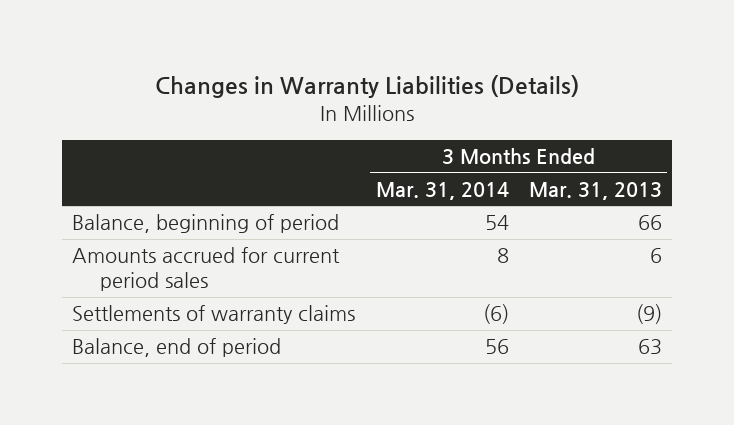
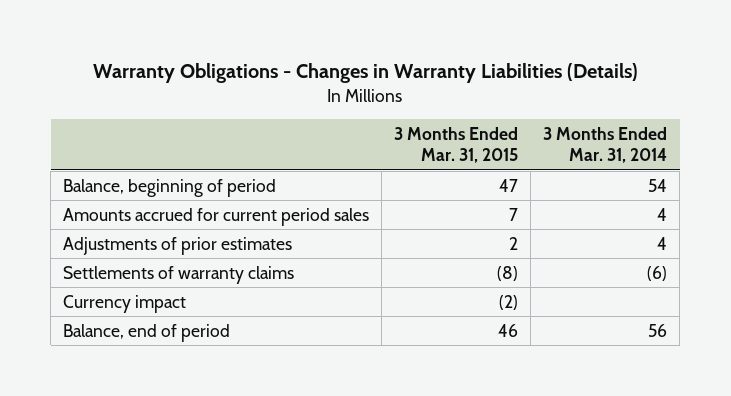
- Changes in Warranty Liabilities (Details)
+ Warranty Obligations - Changes in Warranty Liabilities (Details)
- | 3 Months Ended Mar. 31, 2014 | 3 Months Ended Mar. 31, 2013
+ | 3 Months Ended Mar. 31, 2015 | 3 Months Ended Mar. 31, 2014
- Amounts accrued for current period sales | 8 | 6
+ Amounts accrued for current period sales | 7 | 4
+ Adjustments of prior estimates | 2 | 4
+ Currency impact | (2) |

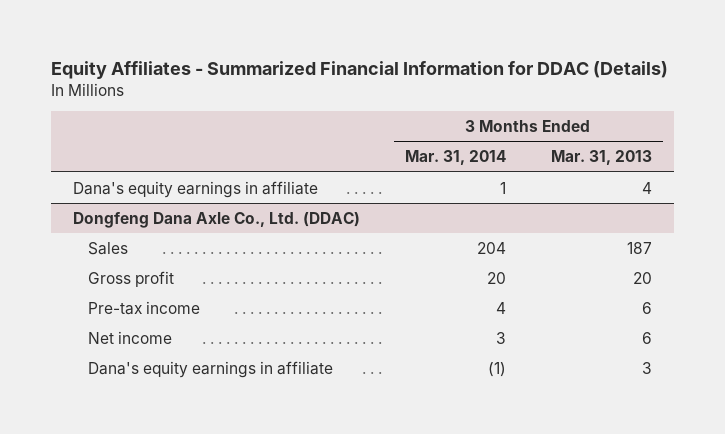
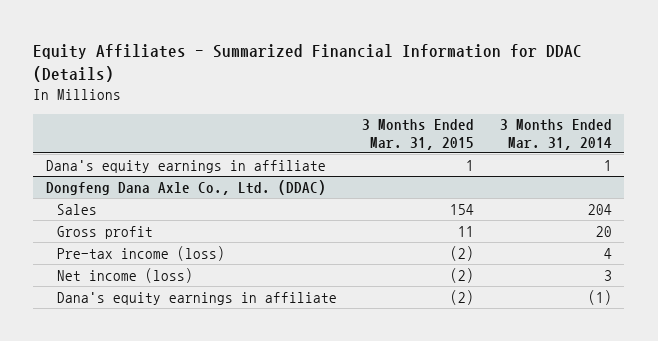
- | 3 Months Ended Mar. 31, 2014 | 3 Months Ended Mar. 31, 2013
+ | 3 Months Ended Mar. 31, 2015 | 3 Months Ended Mar. 31, 2014
@ Dongfeng Dana Axle Co., Ltd. (DDAC)
- Pre-tax income | 4 | 6
- Net income | 3 | 6
+ Pre-tax income (loss) | (2) | 4
+ Net income (loss) | (2) | 3

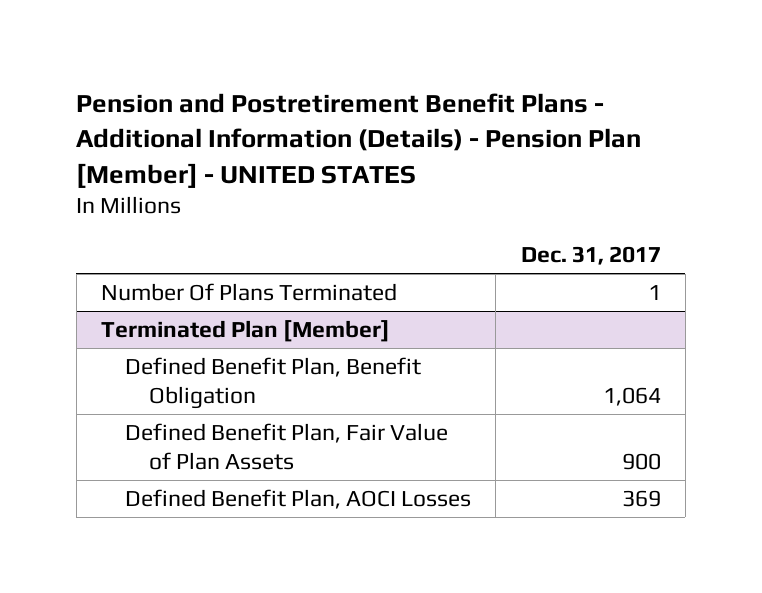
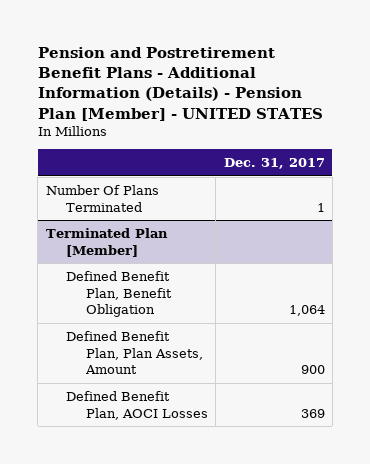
@ Terminated Plan [Member]
- Defined Benefit Plan, Fair Value of Plan Assets | 900
+ Defined Benefit Plan, Plan Assets, Amount | 900

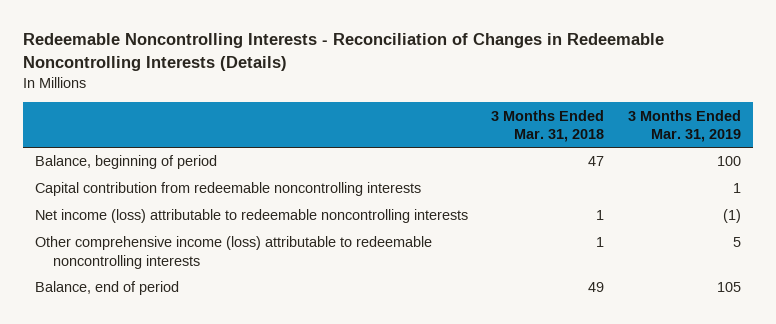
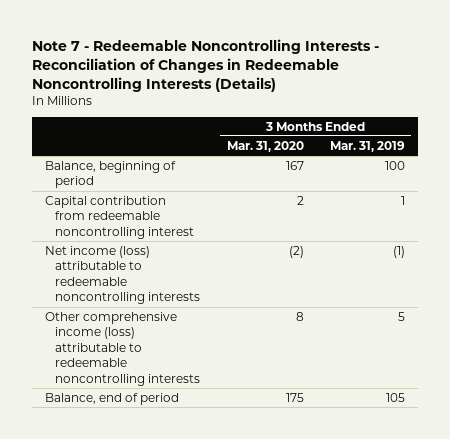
- Redeemable Noncontrolling Interests - Reconciliation of Changes in Redeemable Noncontrolling Interests (Details)
+ Note 7 - Redeemable Noncontrolling Interests - Reconciliation of Changes in Redeemable Noncontrolling Interests (Details)
- | 3 Months Ended Mar. 31, 2018 | 3 Months Ended Mar. 31, 2019
+ | 3 Months Ended Mar. 31, 2020 | 3 Months Ended Mar. 31, 2019
- Capital contribution from redeemable noncontrolling interests | | 1
+ Capital contribution from redeemable noncontrolling interest | 2 | 1

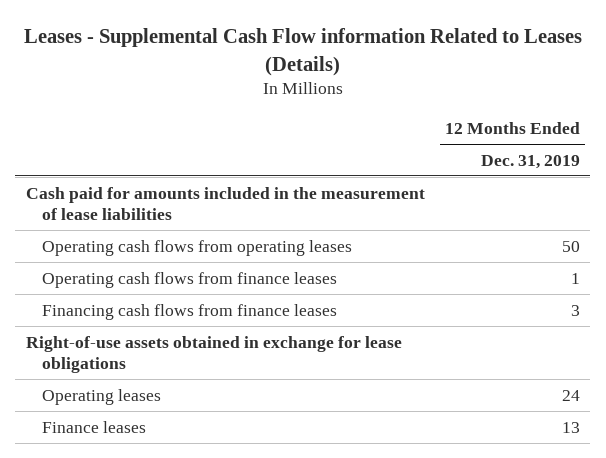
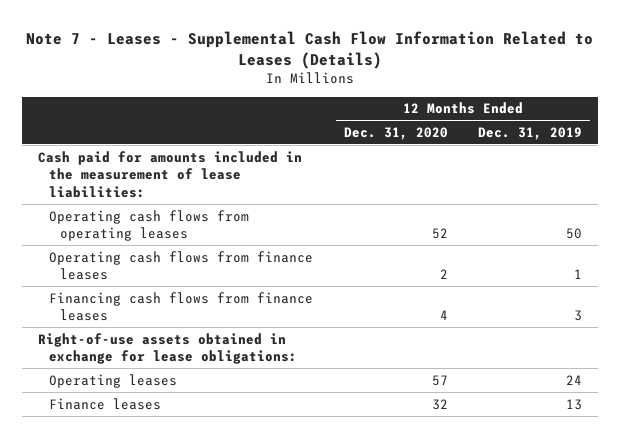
- Leases - Supplemental Cash Flow information Related to Leases (Details)
+ Note 7 - Leases - Supplemental Cash Flow Information Related to Leases (Details)
- | 12 Months Ended Dec. 31, 2019
+ | 12 Months Ended Dec. 31, 2020 | 12 Months Ended Dec. 31, 2019
- Cash paid for amounts included in the measurement of lease liabilities
+ Cash paid for amounts included in the measurement of lease liabilities:
- Right-of-use assets obtained in exchange for lease obligations
+ Right-of-use assets obtained in exchange for lease obligations:

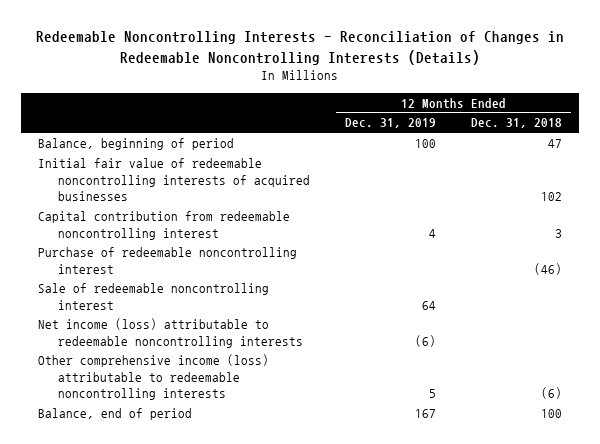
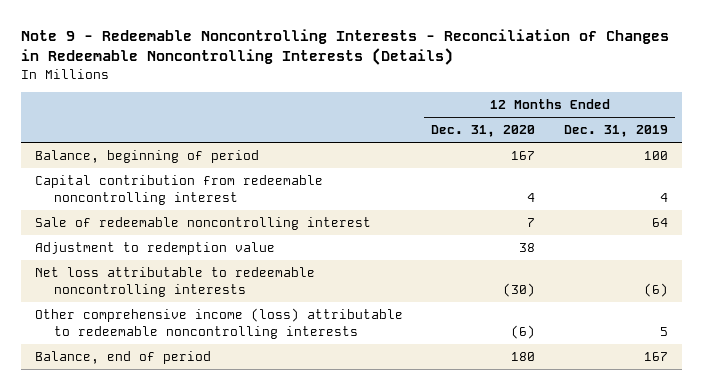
- Redeemable Noncontrolling Interests - Reconciliation of Changes in Redeemable Noncontrolling Interests (Details)
+ Note 9 - Redeemable Noncontrolling Interests - Reconciliation of Changes in Redeemable Noncontrolling Interests (Details)
- | 12 Months Ended Dec. 31, 2019 | 12 Months Ended Dec. 31, 2018
+ | 12 Months Ended Dec. 31, 2020 | 12 Months Ended Dec. 31, 2019
- Initial fair value of redeemable noncontrolling interests of acquired businesses | | 102
- Purchase of redeemable noncontrolling interest | | (46)
- Net income (loss) attributable to redeemable noncontrolling interests | (6) |
+ Adjustment to redemption value | 38 |
+ Net loss attributable to redeemable noncontrolling interests | (30) | (6)

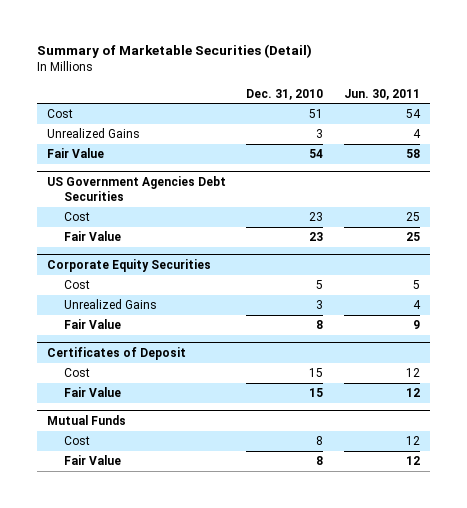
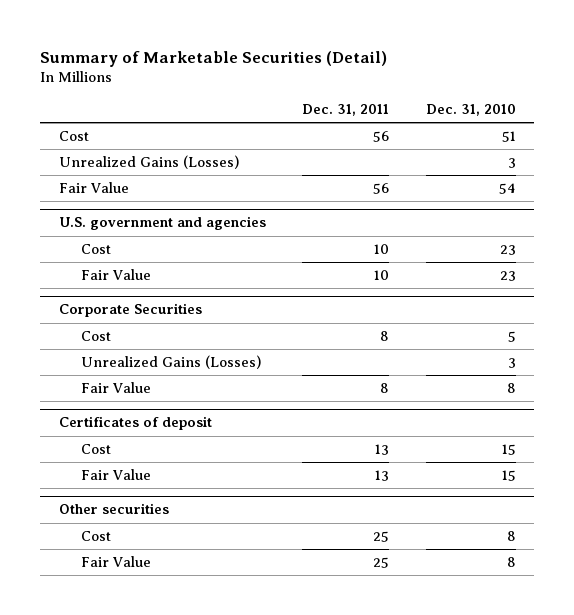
- | Dec. 31, 2010 | Jun. 30, 2011
+ | Dec. 31, 2011 | Dec. 31, 2010
- Unrealized Gains | 3 | 4
+ Unrealized Gains (Losses) | | 3
- US Government Agencies Debt Securities
+ U.S. government and agencies
- Corporate Equity Securities
+ Corporate Securities
- Unrealized Gains | 3 | 4
+ Unrealized Gains (Losses) | | 3
- Certificates of Deposit
+ Certificates of deposit
- Mutual Funds
+ Other securities

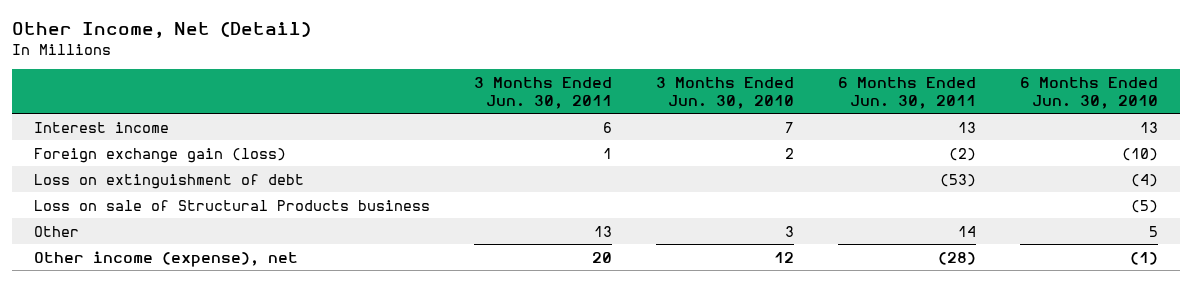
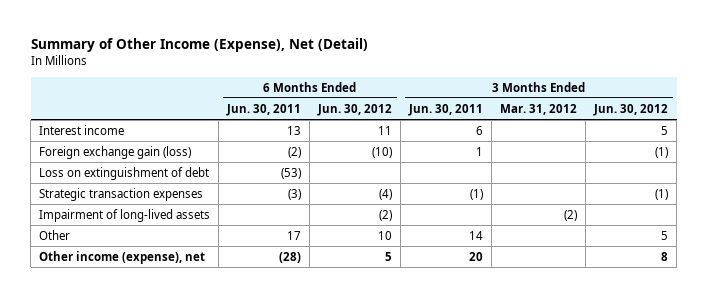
- Other Income, Net (Detail)
+ Summary of Other Income (Expense), Net (Detail)
- | 3 Months Ended Jun. 30, 2011 | 3 Months Ended Jun. 30, 2010 | 6 Months Ended Jun. 30, 2011 | 6 Months Ended Jun. 30, 2010
+ | 6 Months Ended Jun. 30, 2011 | 6 Months Ended Jun. 30, 2012 | 3 Months Ended Jun. 30, 2011 | 3 Months Ended Mar. 31, 2012 | 3 Months Ended Jun. 30, 2012
- Loss on sale of Structural Products business | | | | (5)
- Other | 13 | 3 | 14 | 5
+ Strategic transaction expenses | (3) | (4) | (1) | | (1)
+ Impairment of long-lived assets | | (2) | | (2) |
+ Other | 17 | 10 | 14 | | 5

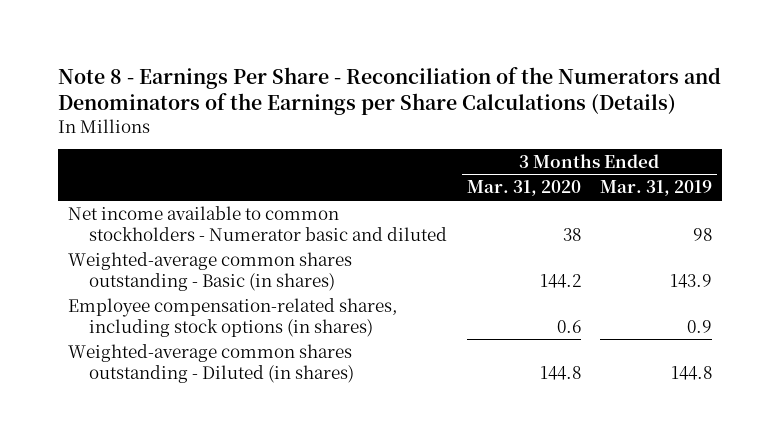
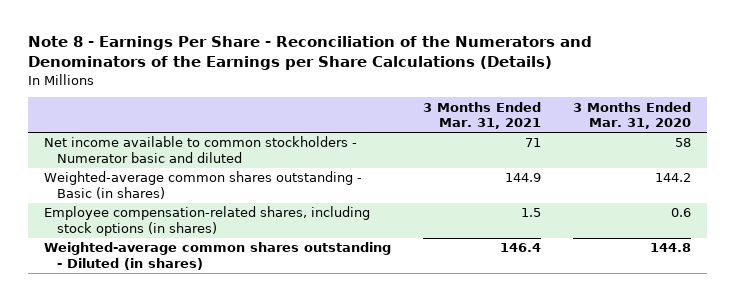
- | 3 Months Ended Mar. 31, 2020 | 3 Months Ended Mar. 31, 2019
+ | 3 Months Ended Mar. 31, 2021 | 3 Months Ended Mar. 31, 2020
- Net income available to common stockholders - Numerator basic and diluted | 38 | 98
+ Net income available to common stockholders - Numerator basic and diluted | 71 | 58

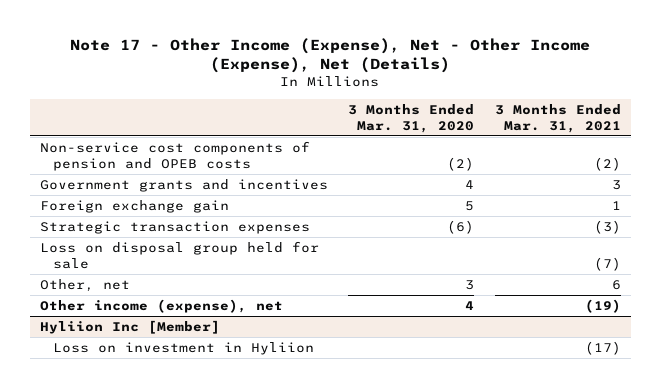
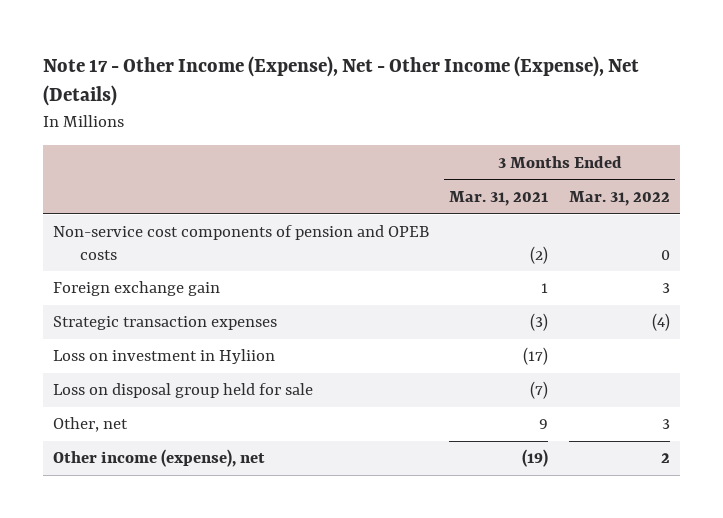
- | 3 Months Ended Mar. 31, 2020 | 3 Months Ended Mar. 31, 2021
+ | 3 Months Ended Mar. 31, 2021 | 3 Months Ended Mar. 31, 2022
- Government grants and incentives | 4 | 3
+ Loss on investment in Hyliion | (17) |
- Other, net | 3 | 6
+ Other, net | 9 | 3
- Hyliion Inc [Member]
- Loss on investment in Hyliion | | (17)

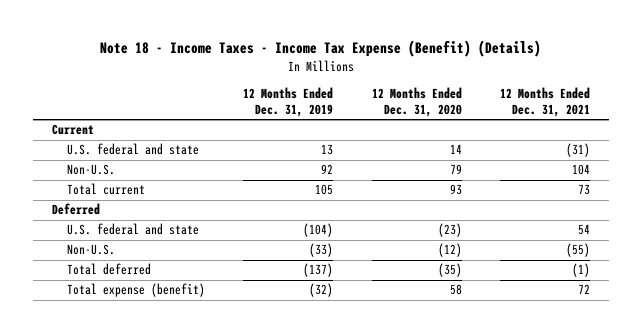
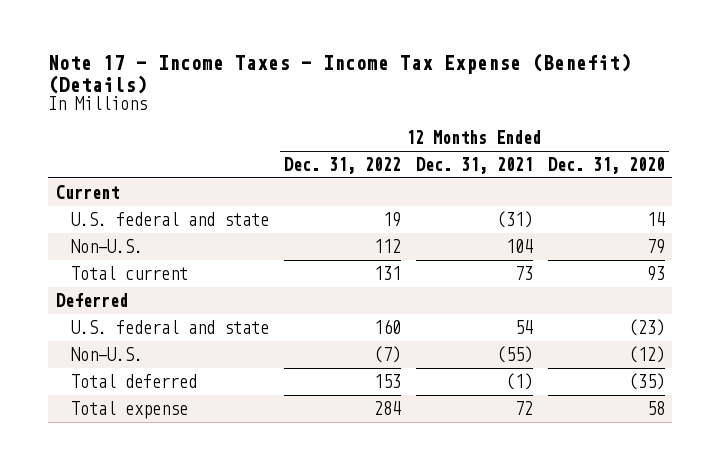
- Note 18 - Income Taxes - Income Tax Expense (Benefit) (Details)
+ Note 17 - Income Taxes - Income Tax Expense (Benefit) (Details)
- | 12 Months Ended Dec. 31, 2019 | 12 Months Ended Dec. 31, 2020 | 12 Months Ended Dec. 31, 2021
+ | 12 Months Ended Dec. 31, 2022 | 12 Months Ended Dec. 31, 2021 | 12 Months Ended Dec. 31, 2020
- Total expense (benefit) | (32) | 58 | 72
+ Total expense | 284 | 72 | 58

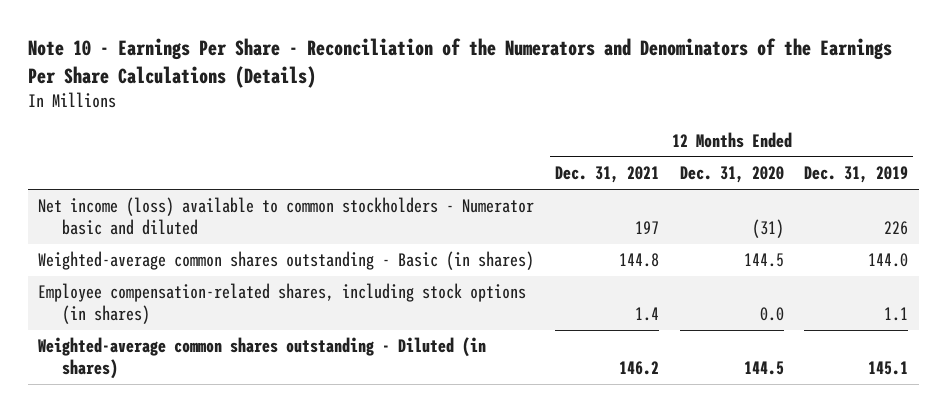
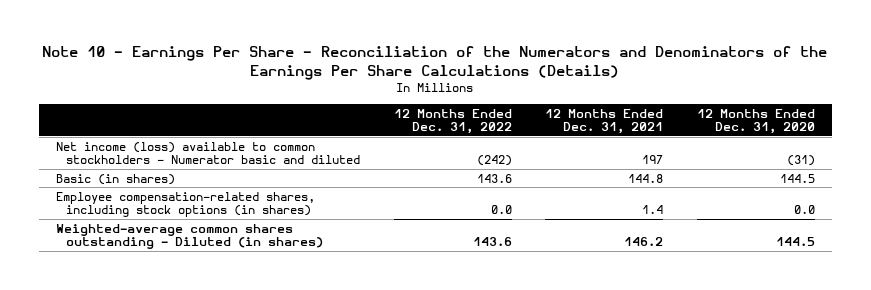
- | 12 Months Ended Dec. 31, 2021 | 12 Months Ended Dec. 31, 2020 | 12 Months Ended Dec. 31, 2019
+ | 12 Months Ended Dec. 31, 2022 | 12 Months Ended Dec. 31, 2021 | 12 Months Ended Dec. 31, 2020
- Weighted-average common shares outstanding - Basic (in shares) | 144.8 | 144.5 | 144.0
+ Basic (in shares) | 143.6 | 144.8 | 144.5

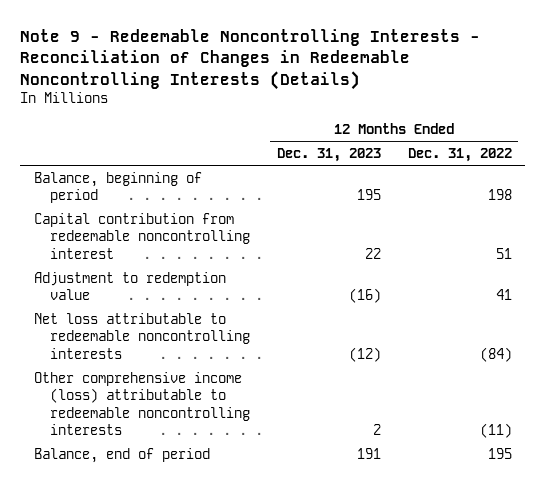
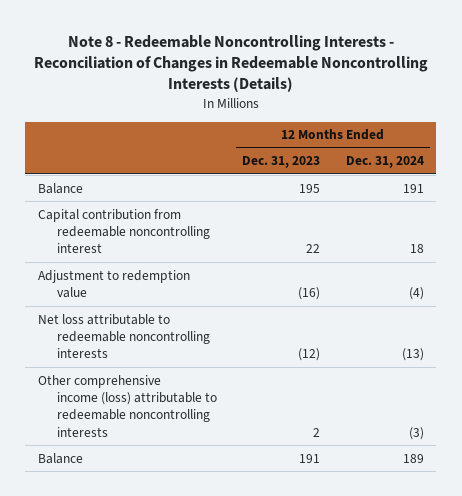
- Note 9 - Redeemable Noncontrolling Interests - Reconciliation of Changes in Redeemable Noncontrolling Interests (Details)
+ Note 8 - Redeemable Noncontrolling Interests - Reconciliation of Changes in Redeemable Noncontrolling Interests (Details)
- | 12 Months Ended Dec. 31, 2023 | 12 Months Ended Dec. 31, 2022
+ | 12 Months Ended Dec. 31, 2023 | 12 Months Ended Dec. 31, 2024
- Balance, beginning of period | 195 | 198
+ Balance | 195 | 191
- Balance, end of period | 191 | 195
+ Balance | 191 | 189

